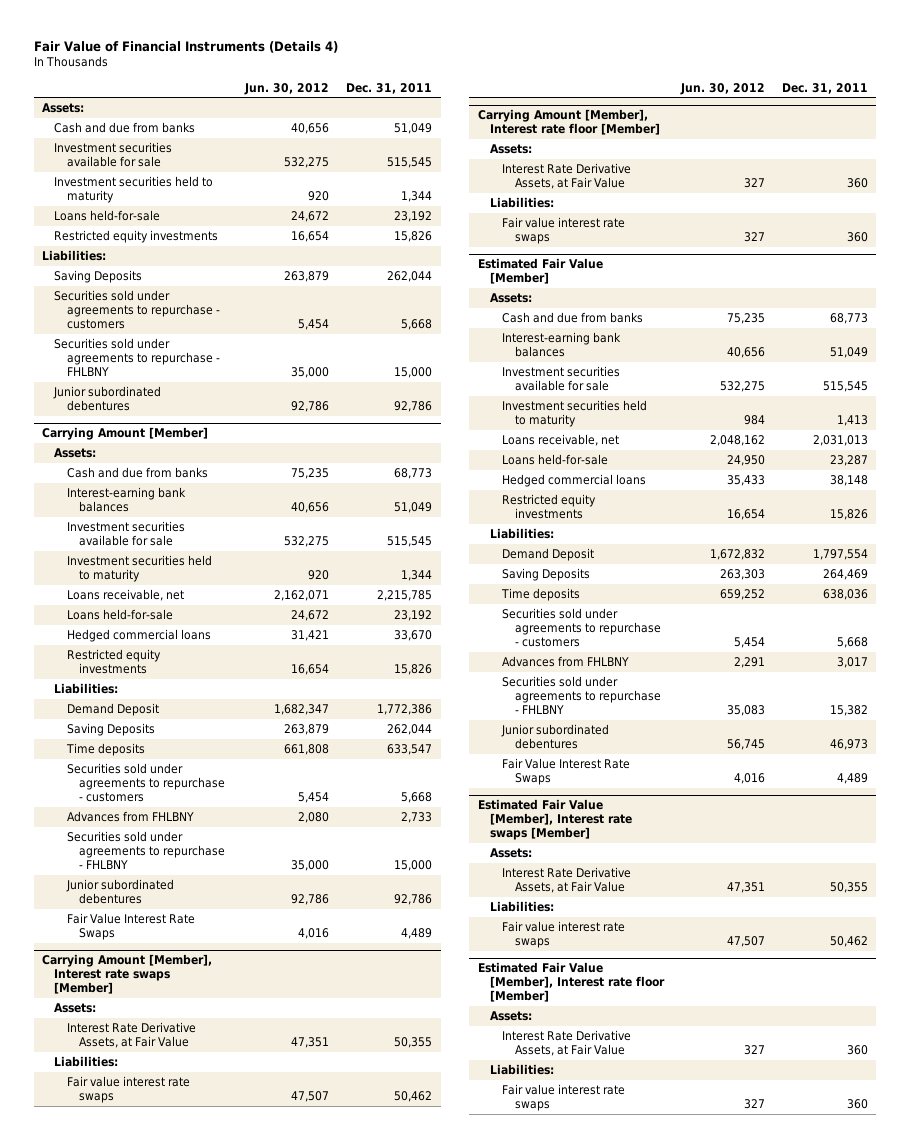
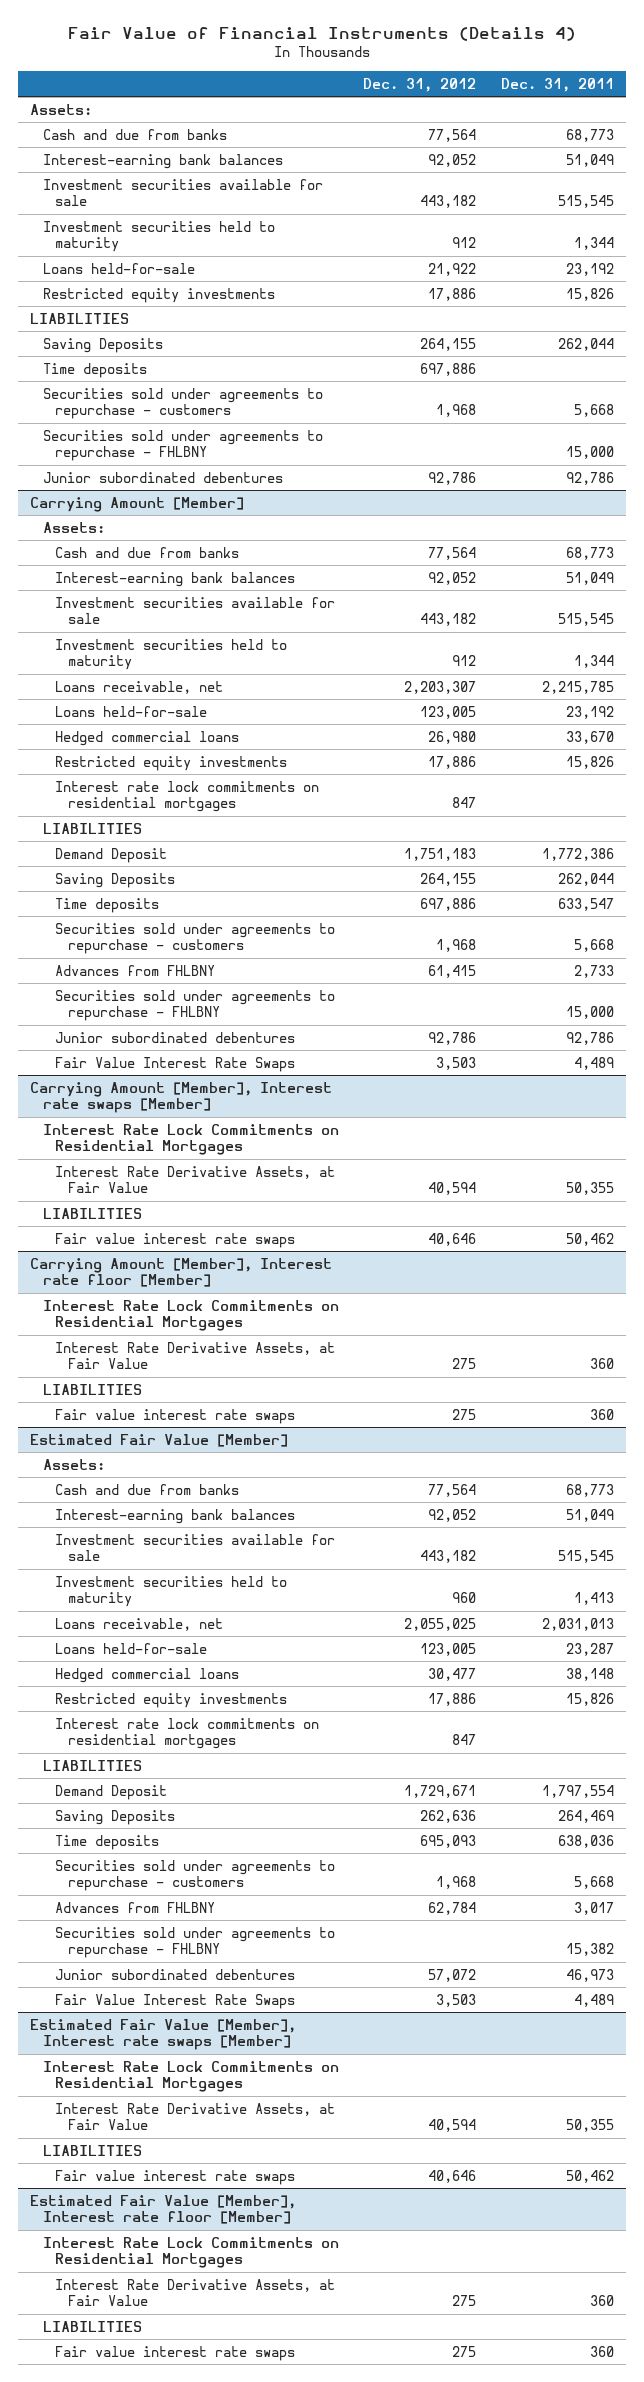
- | Jun. 30, 2012 | Dec. 31, 2011
+ | Dec. 31, 2012 | Dec. 31, 2011
- Cash and due from banks | 40,656 | 51,049
+ Cash and due from banks | 77,564 | 68,773
+ Interest-earning bank balances | 92,052 | 51,049
- Liabilities:
+ LIABILITIES
+ Time deposits | 697,886 |
@ Carrying Amount [Member]
- Liabilities:
+ Interest rate lock commitments on residential mortgages | 847 |
+ LIABILITIES
@ Carrying Amount [Member], Interest rate swaps [Member]
- Assets:
+ Interest Rate Lock Commitments on Residential Mortgages
- Liabilities:
+ LIABILITIES
@ Carrying Amount [Member], Interest rate floor [Member]
- Assets:
+ Interest Rate Lock Commitments on Residential Mortgages
- Liabilities:
+ LIABILITIES
@ Estimated Fair Value [Member]
- Liabilities:
+ Interest rate lock commitments on residential mortgages | 847 |
+ LIABILITIES
@ Estimated Fair Value [Member], Interest rate swaps [Member]
- Assets:
+ Interest Rate Lock Commitments on Residential Mortgages
- Liabilities:
+ LIABILITIES
@ Estimated Fair Value [Member], Interest rate floor [Member]
- Assets:
+ Interest Rate Lock Commitments on Residential Mortgages
- Liabilities:
+ LIABILITIES

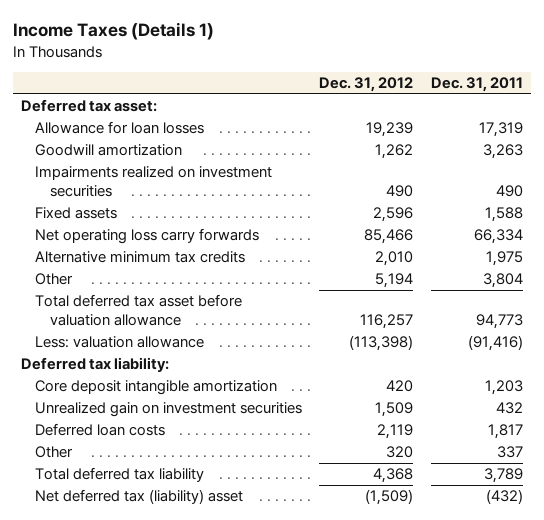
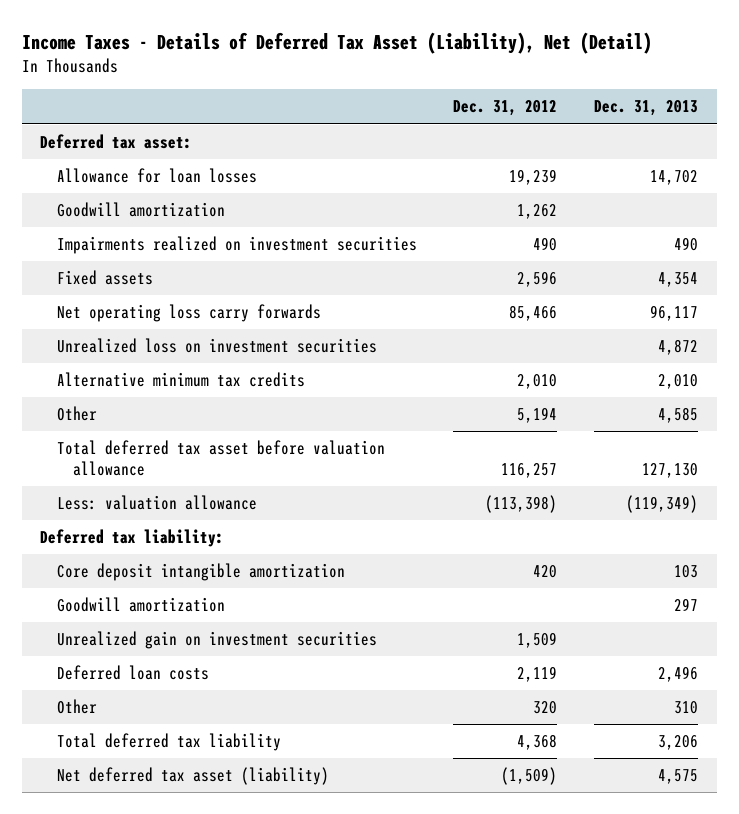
- Income Taxes (Details 1)
+ Income Taxes - Details of Deferred Tax Asset (Liability), Net (Detail)
- | Dec. 31, 2012 | Dec. 31, 2011
+ | Dec. 31, 2012 | Dec. 31, 2013
+ Unrealized loss on investment securities | | 4,872
+ Goodwill amortization | | 297
- Net deferred tax (liability) asset | (1,509) | (432)
+ Net deferred tax asset (liability) | (1,509) | 4,575

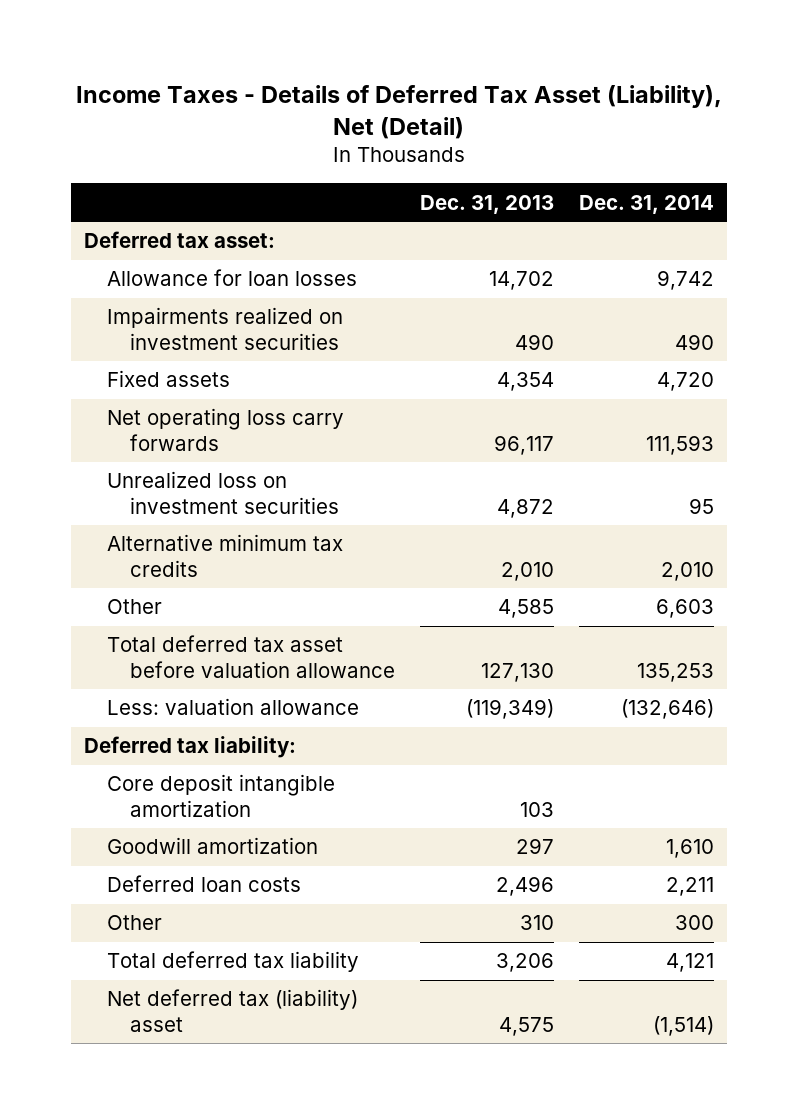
- | Dec. 31, 2012 | Dec. 31, 2013
+ | Dec. 31, 2013 | Dec. 31, 2014
- Goodwill amortization | 1,262 |
- Unrealized gain on investment securities | 1,509 |
- Net deferred tax asset (liability) | (1,509) | 4,575
+ Net deferred tax (liability) asset | 4,575 | (1,514)

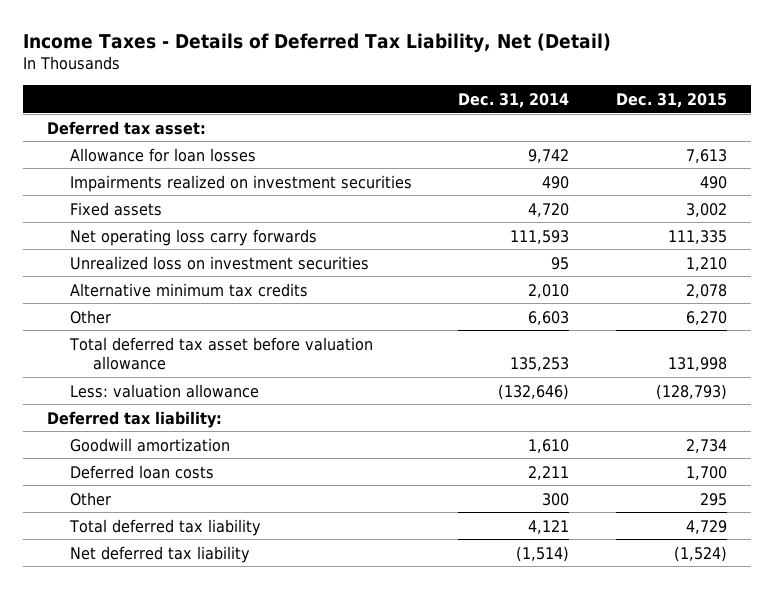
- Income Taxes - Details of Deferred Tax Asset (Liability), Net (Detail)
+ Income Taxes - Details of Deferred Tax Liability, Net (Detail)
- | Dec. 31, 2013 | Dec. 31, 2014
+ | Dec. 31, 2014 | Dec. 31, 2015
- Core deposit intangible amortization | 103 |
- Net deferred tax (liability) asset | 4,575 | (1,514)
+ Net deferred tax liability | (1,514) | (1,524)

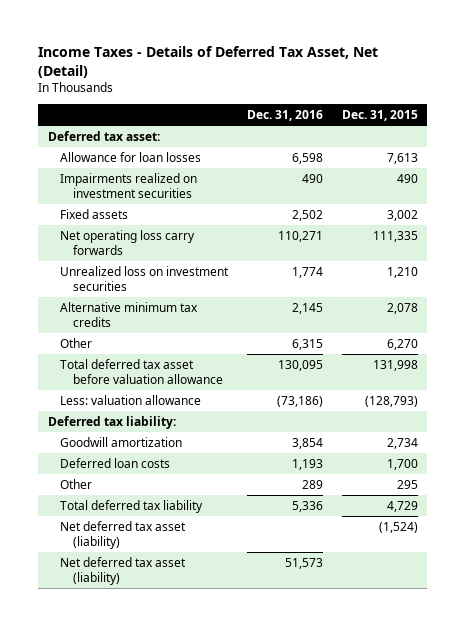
- Income Taxes - Details of Deferred Tax Liability, Net (Detail)
+ Income Taxes - Details of Deferred Tax Asset, Net (Detail)
- | Dec. 31, 2014 | Dec. 31, 2015
+ | Dec. 31, 2016 | Dec. 31, 2015
- Net deferred tax liability | (1,514) | (1,524)
+ Net deferred tax asset (liability) | | (1,524)
+ Net deferred tax asset (liability) | 51,573 |

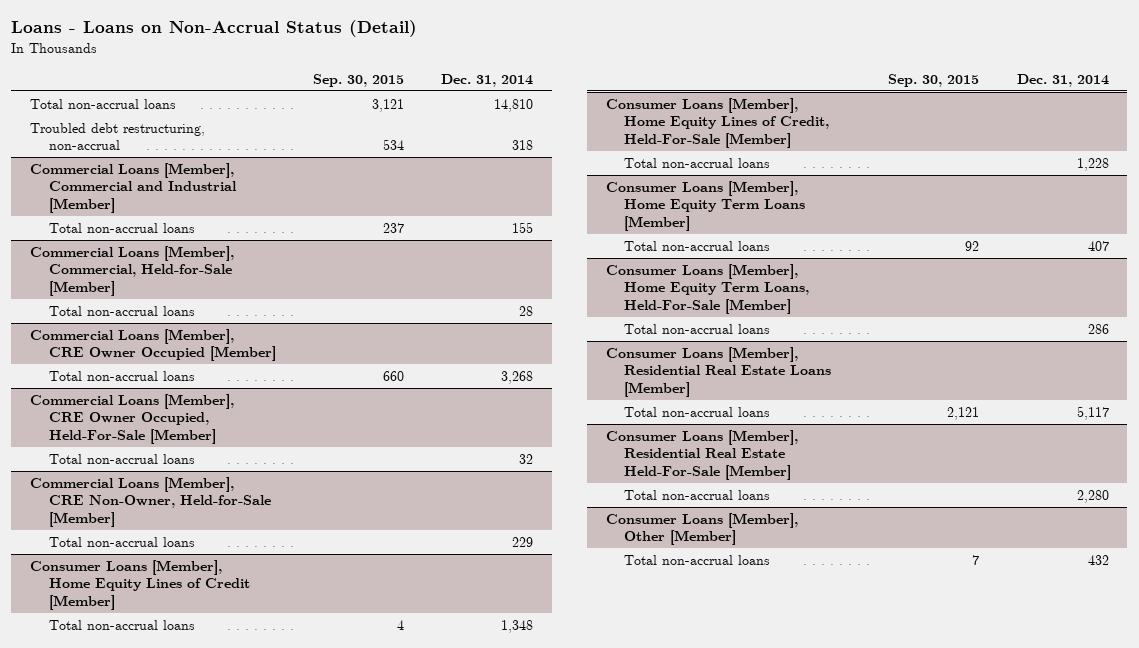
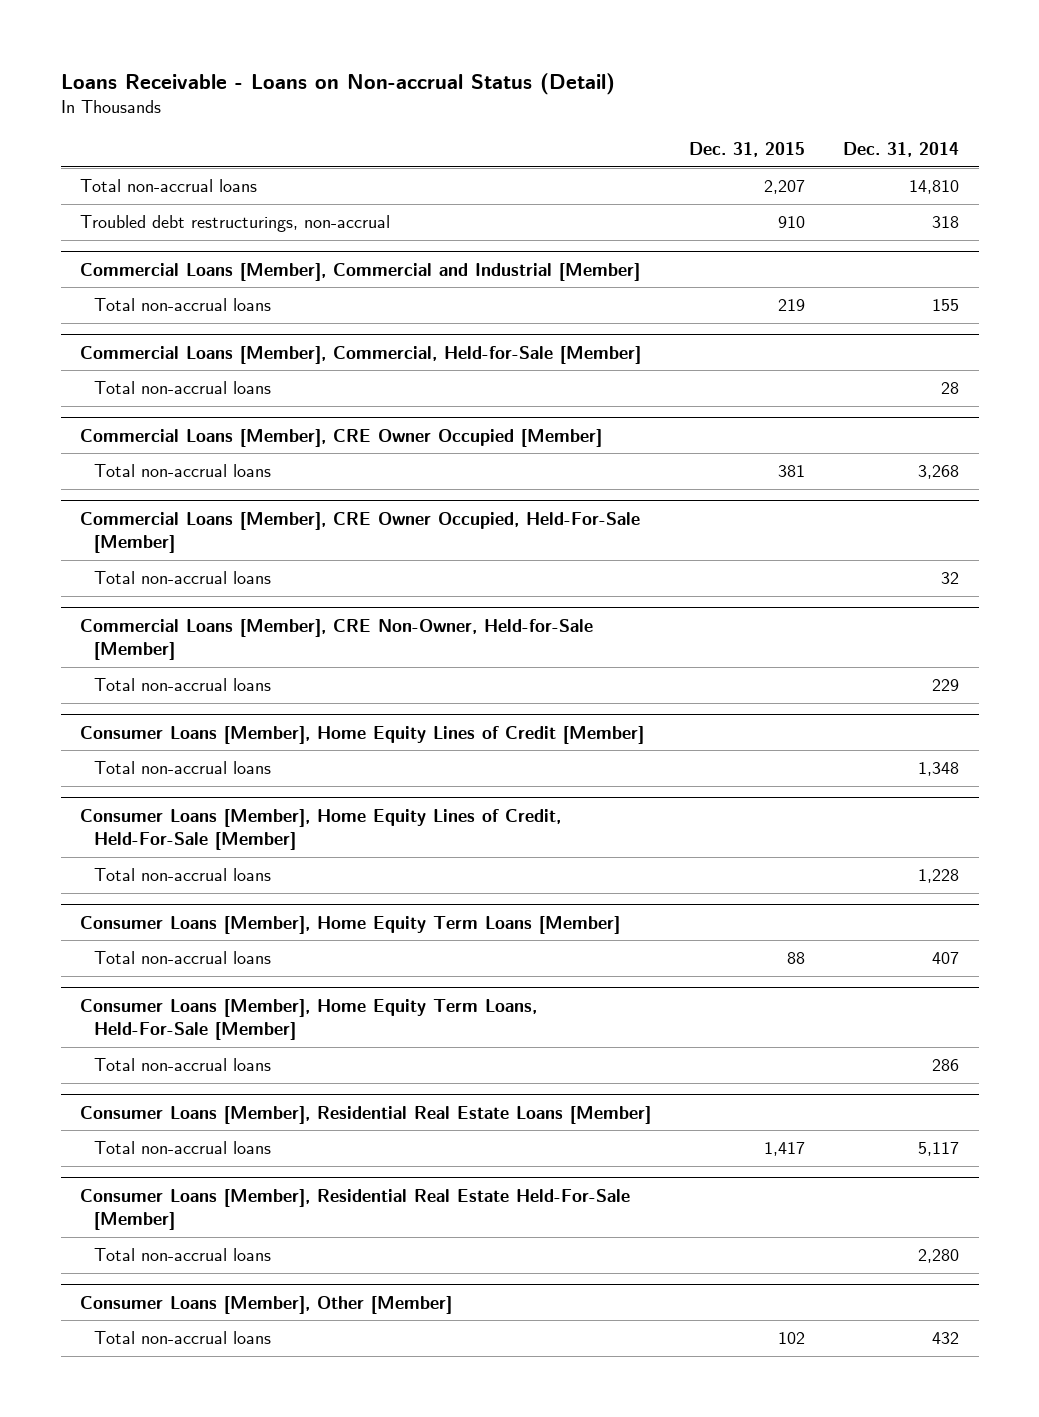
- Loans - Loans on Non-Accrual Status (Detail)
+ Loans Receivable - Loans on Non-accrual Status (Detail)
- | Sep. 30, 2015 | Dec. 31, 2014
+ | Dec. 31, 2015 | Dec. 31, 2014
- Troubled debt restructuring, non-accrual | 534 | 318
+ Troubled debt restructurings, non-accrual | 910 | 318

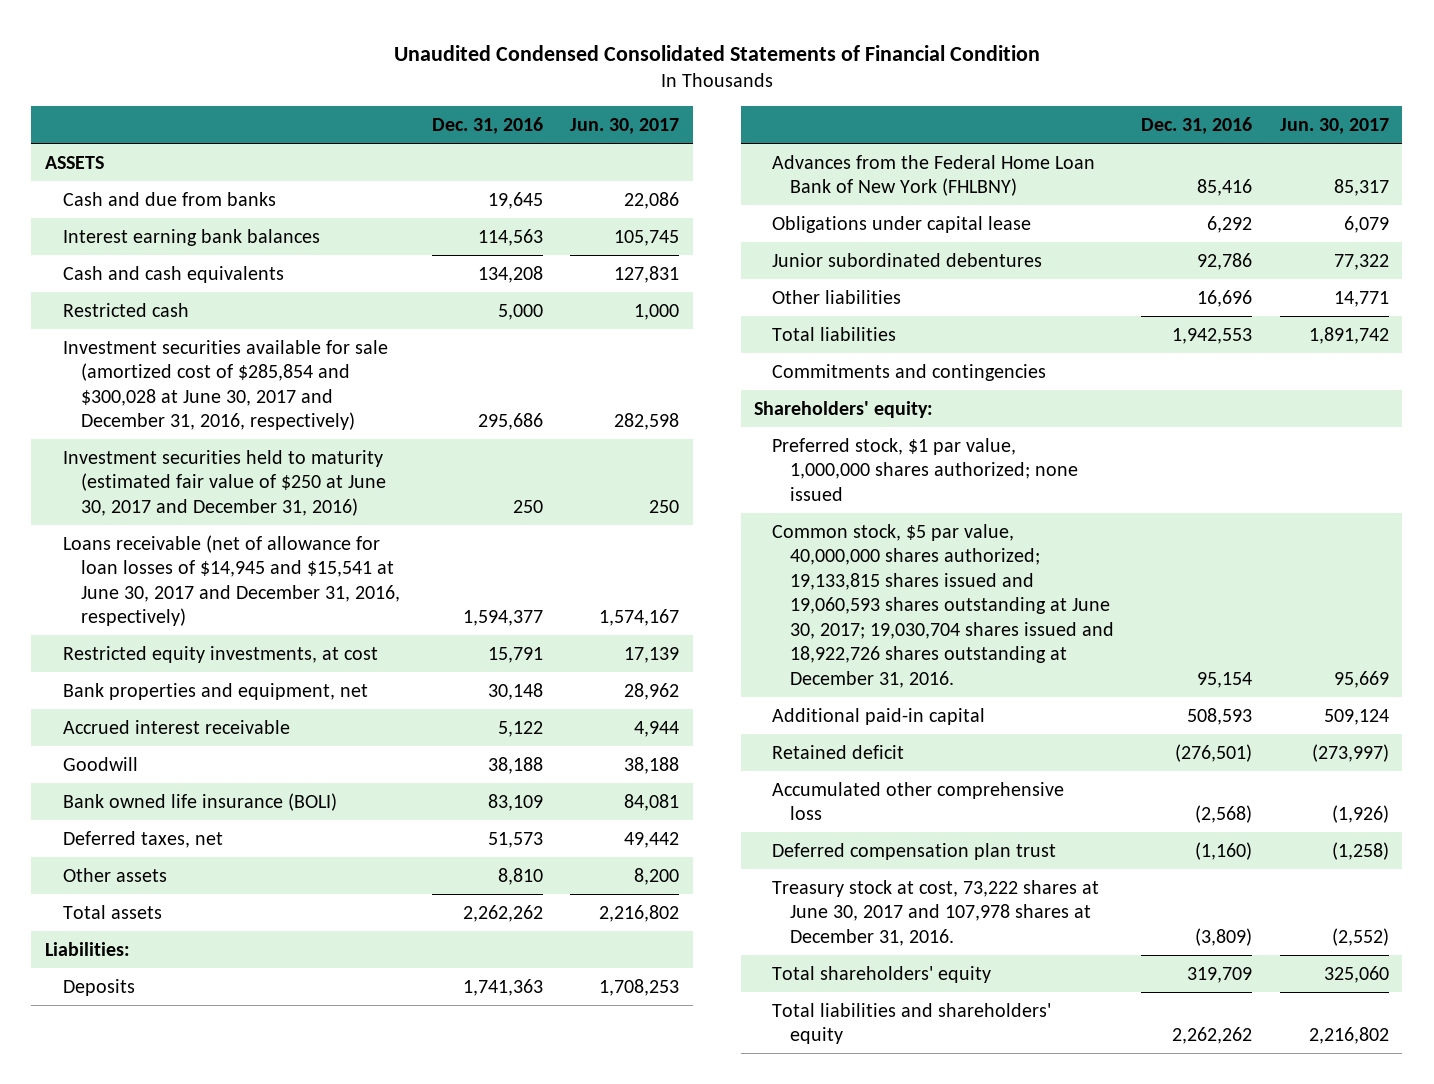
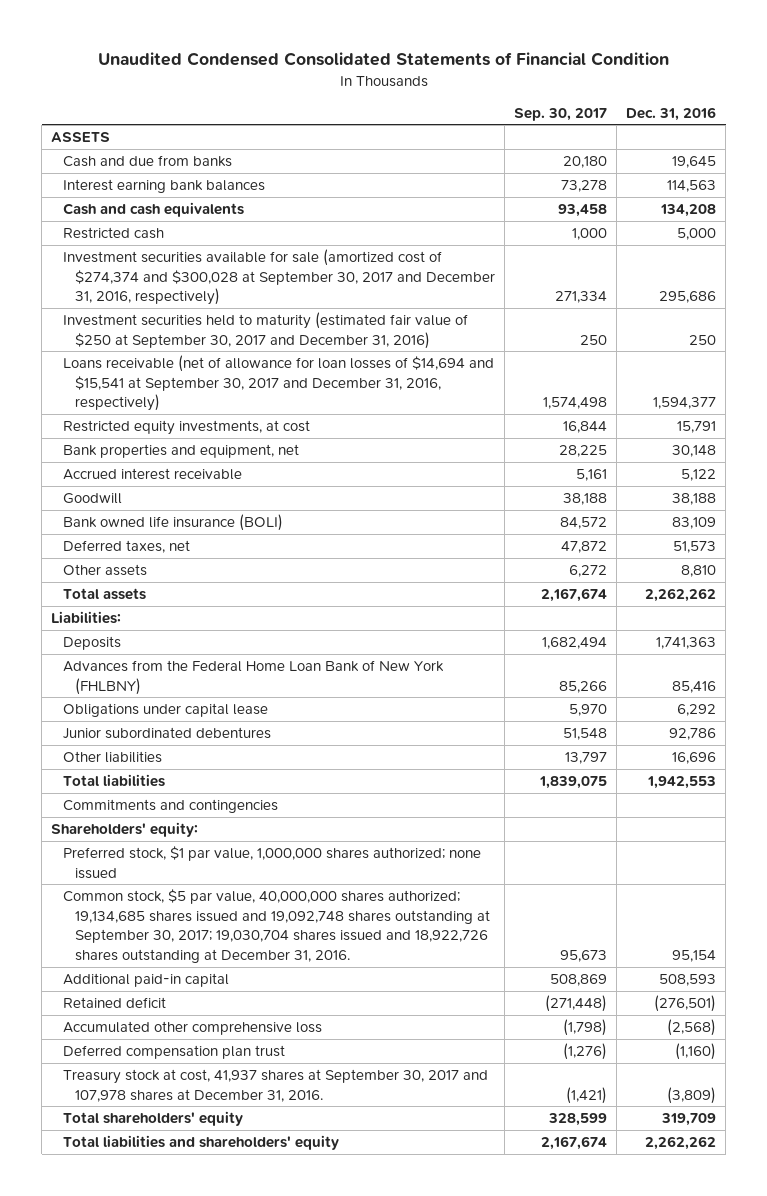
- | Dec. 31, 2016 | Jun. 30, 2017
+ | Sep. 30, 2017 | Dec. 31, 2016
- Investment securities available for sale (amortized cost of $285,854 and $300,028 at June 30, 2017 and December 31, 2016, respectively) | 295,686 | 282,598
- Investment securities held to maturity (estimated fair value of $250 at June 30, 2017 and December 31, 2016) | 250 | 250
- Loans receivable (net of allowance for loan losses of $14,945 and $15,541 at June 30, 2017 and December 31, 2016, respectively) | 1,594,377 | 1,574,167
+ Investment securities available for sale (amortized cost of $274,374 and $300,028 at September 30, 2017 and December 31, 2016, respectively) | 271,334 | 295,686
+ Investment securities held to maturity (estimated fair value of $250 at September 30, 2017 and December 31, 2016) | 250 | 250
+ Loans receivable (net of allowance for loan losses of $14,694 and $15,541 at September 30, 2017 and December 31, 2016, respectively) | 1,574,498 | 1,594,377
- Common stock, $5 par value, 40,000,000 shares authorized; 19,133,815 shares issued and 19,060,593 shares outstanding at June 30, 2017; 19,030,704 shares issued and 18,922,726 shares outstanding at December 31, 2016. | 95,154 | 95,669
+ Common stock, $5 par value, 40,000,000 shares authorized; 19,134,685 shares issued and 19,092,748 shares outstanding at September 30, 2017; 19,030,704 shares issued and 18,922,726 shares outstanding at December 31, 2016. | 95,673 | 95,154
- Treasury stock at cost, 73,222 shares at June 30, 2017 and 107,978 shares at December 31, 2016. | (3,809) | (2,552)
+ Treasury stock at cost, 41,937 shares at September 30, 2017 and 107,978 shares at December 31, 2016. | (1,421) | (3,809)

